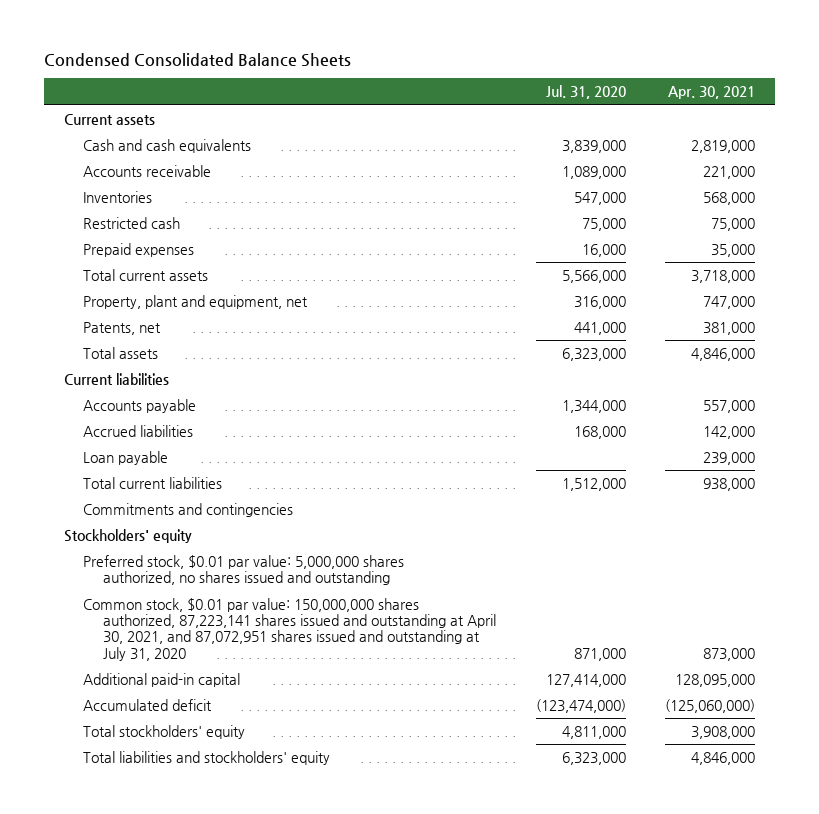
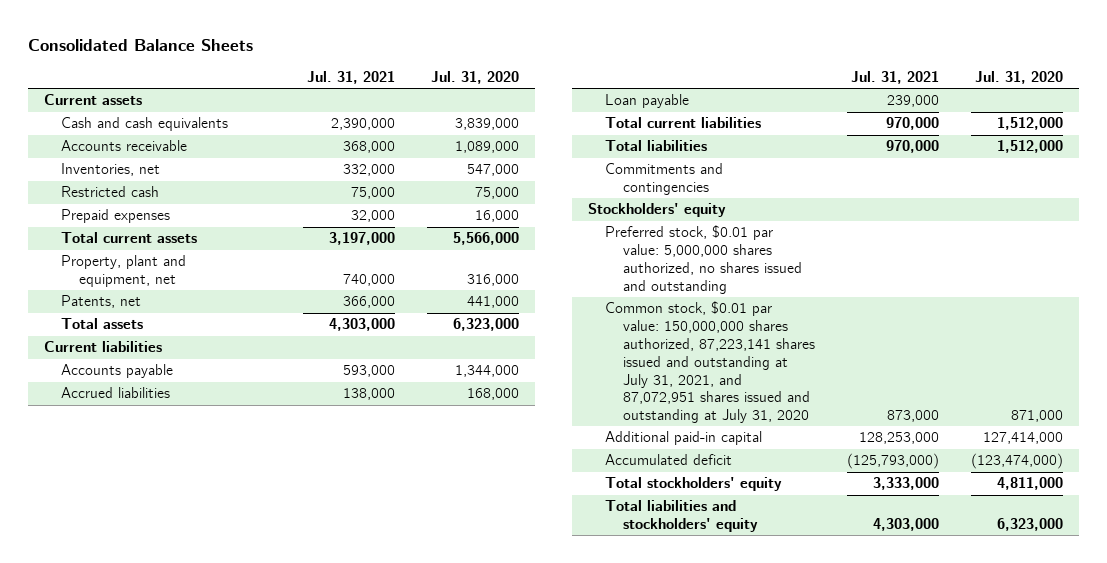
- Condensed Consolidated Balance Sheets
+ Consolidated Balance Sheets
- | Jul. 31, 2020 | Apr. 30, 2021
+ | Jul. 31, 2021 | Jul. 31, 2020
- Inventories | 547,000 | 568,000
+ Inventories, net | 332,000 | 547,000
+ Total liabilities | 970,000 | 1,512,000
- Common stock, $0.01 par value: 150,000,000 shares authorized, 87,223,141 shares issued and outstanding at April 30, 2021, and 87,072,951 shares issued and outstanding at July 31, 2020 | 871,000 | 873,000
+ Common stock, $0.01 par value: 150,000,000 shares authorized, 87,223,141 shares issued and outstanding at July 31, 2021, and 87,072,951 shares issued and outstanding at July 31, 2020 | 873,000 | 871,000

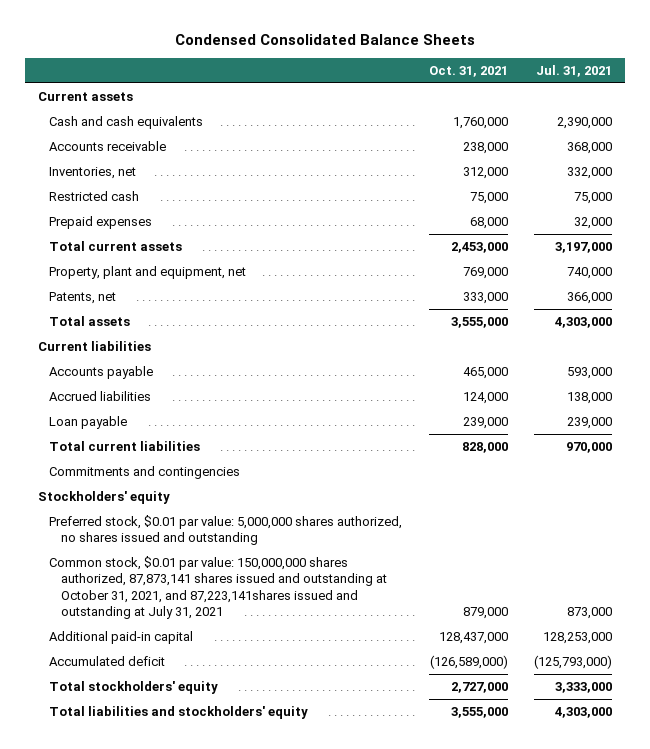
- Consolidated Balance Sheets
+ Condensed Consolidated Balance Sheets
- | Jul. 31, 2021 | Jul. 31, 2020
+ | Oct. 31, 2021 | Jul. 31, 2021
- Total liabilities | 970,000 | 1,512,000
- Common stock, $0.01 par value: 150,000,000 shares authorized, 87,223,141 shares issued and outstanding at July 31, 2021, and 87,072,951 shares issued and outstanding at July 31, 2020 | 873,000 | 871,000
+ Common stock, $0.01 par value: 150,000,000 shares authorized, 87,873,141 shares issued and outstanding at October 31, 2021, and 87,223,141shares issued and outstanding at July 31, 2021 | 879,000 | 873,000

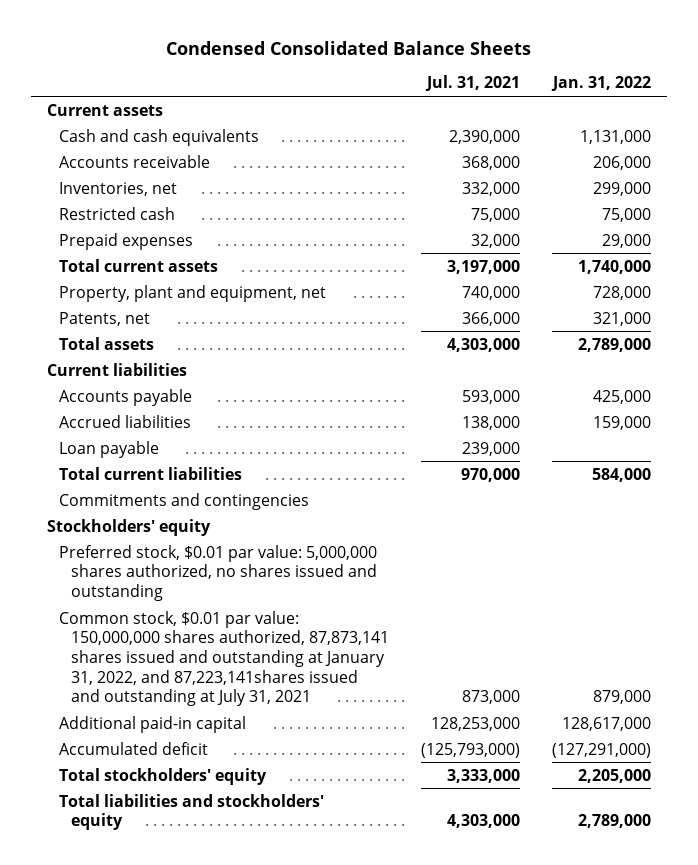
- | Oct. 31, 2021 | Jul. 31, 2021
+ | Jul. 31, 2021 | Jan. 31, 2022
- Common stock, $0.01 par value: 150,000,000 shares authorized, 87,873,141 shares issued and outstanding at October 31, 2021, and 87,223,141shares issued and outstanding at July 31, 2021 | 879,000 | 873,000
+ Common stock, $0.01 par value: 150,000,000 shares authorized, 87,873,141 shares issued and outstanding at January 31, 2022, and 87,223,141shares issued and outstanding at July 31, 2021 | 873,000 | 879,000

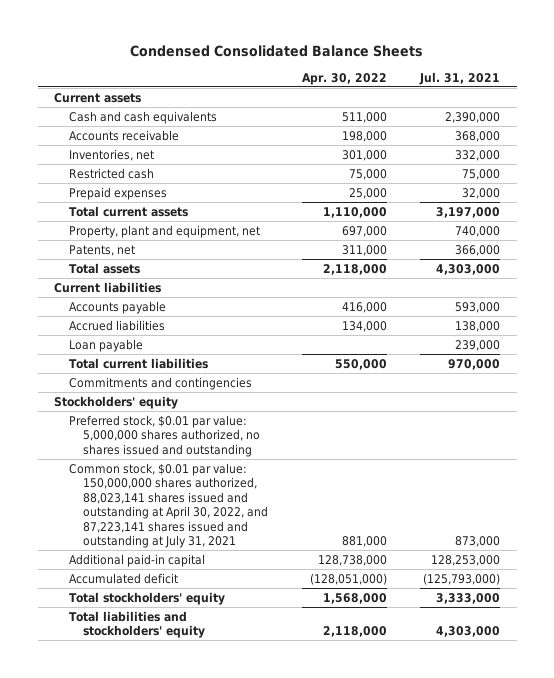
- | Jul. 31, 2021 | Jan. 31, 2022
+ | Apr. 30, 2022 | Jul. 31, 2021
- Common stock, $0.01 par value: 150,000,000 shares authorized, 87,873,141 shares issued and outstanding at January 31, 2022, and 87,223,141shares issued and outstanding at July 31, 2021 | 873,000 | 879,000
+ Common stock, $0.01 par value: 150,000,000 shares authorized, 88,023,141 shares issued and outstanding at April 30, 2022, and 87,223,141 shares issued and outstanding at July 31, 2021 | 881,000 | 873,000

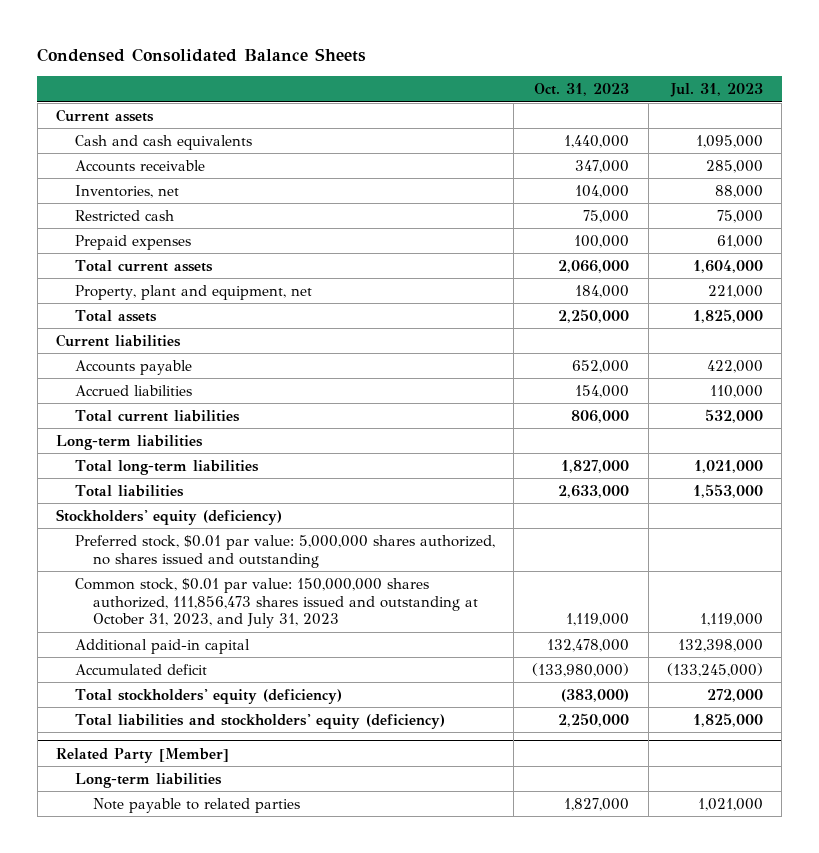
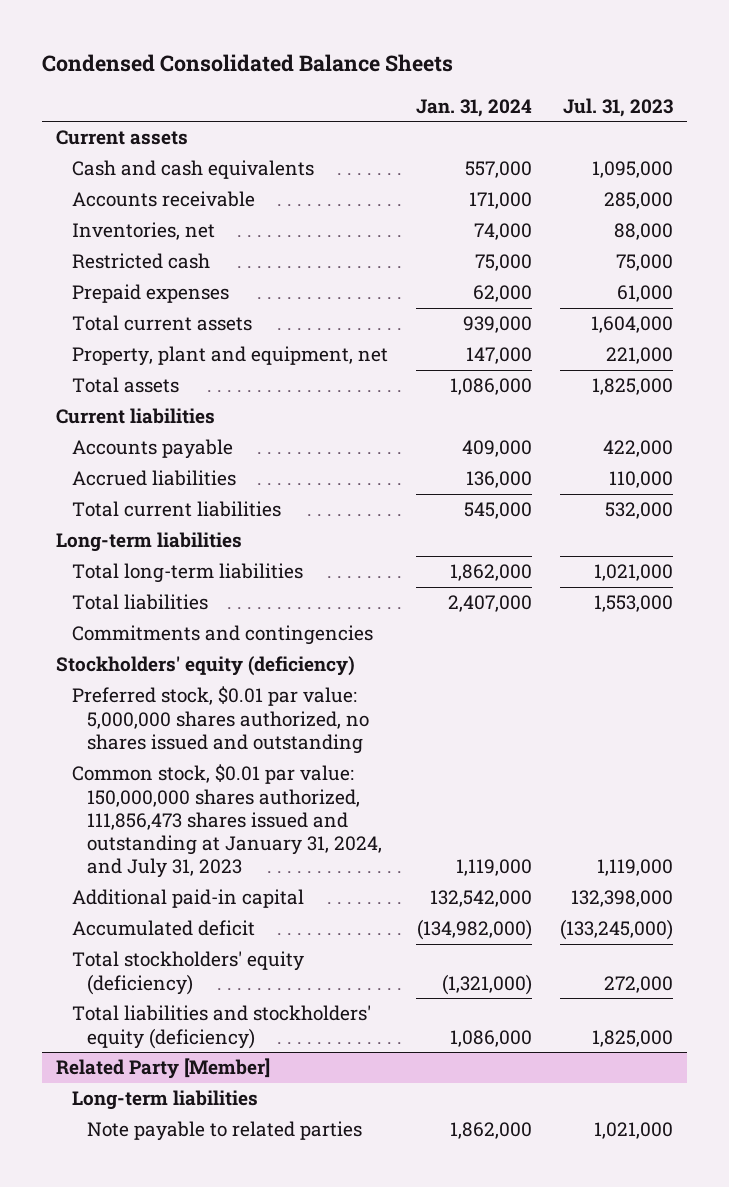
- | Oct. 31, 2023 | Jul. 31, 2023
+ | Jan. 31, 2024 | Jul. 31, 2023
+ Commitments and contingencies
- Common stock, $0.01 par value: 150,000,000 shares authorized, 111,856,473 shares issued and outstanding at October 31, 2023, and July 31, 2023 | 1,119,000 | 1,119,000
+ Common stock, $0.01 par value: 150,000,000 shares authorized, 111,856,473 shares issued and outstanding at January 31, 2024, and July 31, 2023 | 1,119,000 | 1,119,000

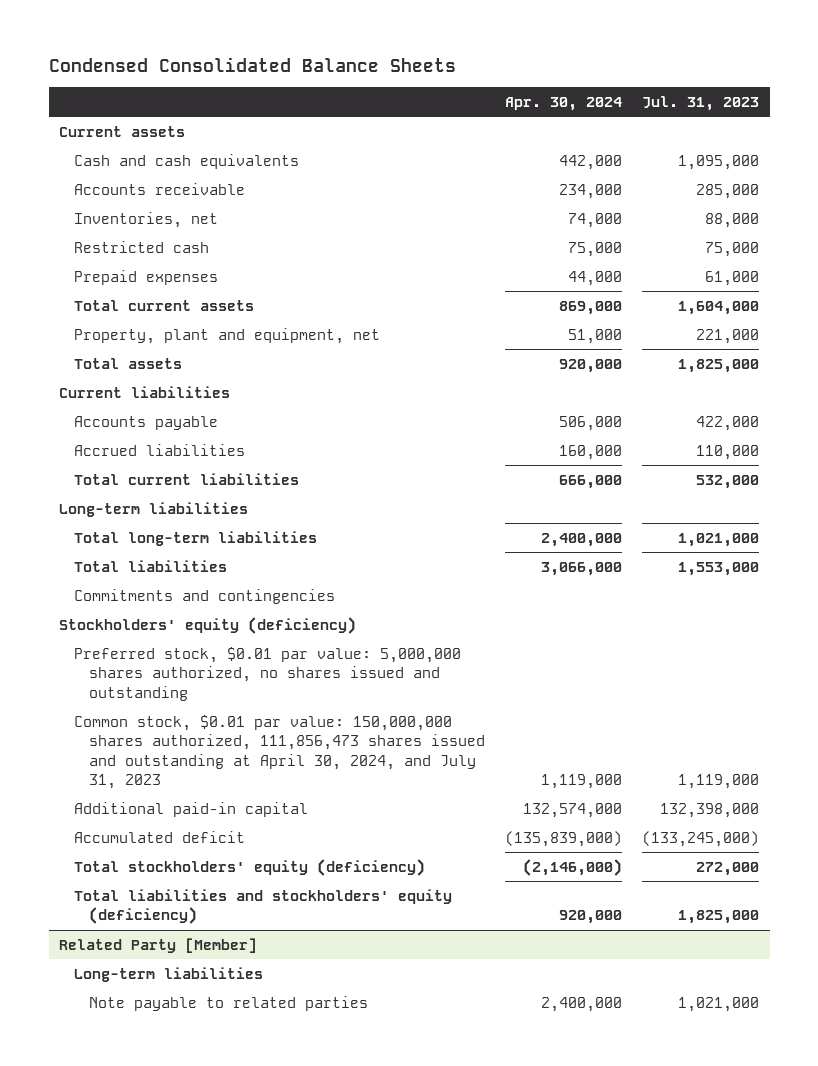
- | Jan. 31, 2024 | Jul. 31, 2023
+ | Apr. 30, 2024 | Jul. 31, 2023
- Common stock, $0.01 par value: 150,000,000 shares authorized, 111,856,473 shares issued and outstanding at January 31, 2024, and July 31, 2023 | 1,119,000 | 1,119,000
+ Common stock, $0.01 par value: 150,000,000 shares authorized, 111,856,473 shares issued and outstanding at April 30, 2024, and July 31, 2023 | 1,119,000 | 1,119,000

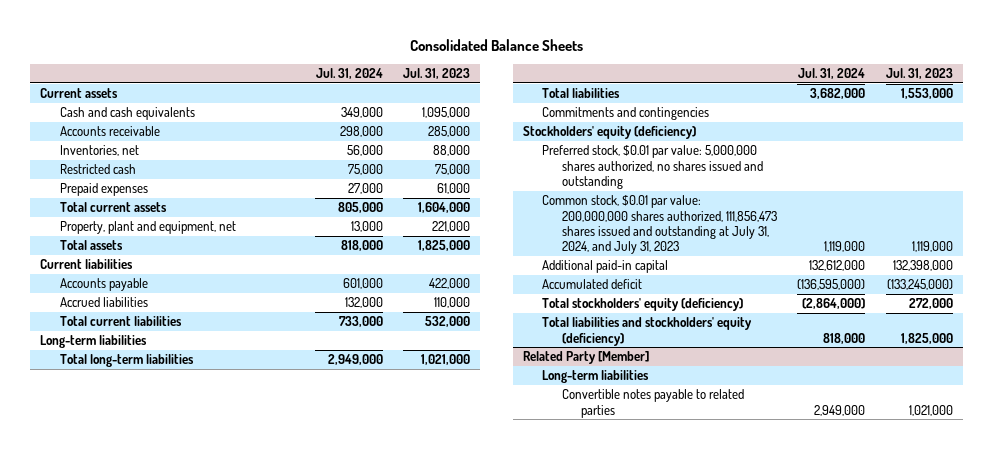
- Condensed Consolidated Balance Sheets
+ Consolidated Balance Sheets
- | Apr. 30, 2024 | Jul. 31, 2023
+ | Jul. 31, 2024 | Jul. 31, 2023
- Common stock, $0.01 par value: 150,000,000 shares authorized, 111,856,473 shares issued and outstanding at April 30, 2024, and July 31, 2023 | 1,119,000 | 1,119,000
+ Common stock, $0.01 par value: 200,000,000 shares authorized, 111,856,473 shares issued and outstanding at July 31, 2024, and July 31, 2023 | 1,119,000 | 1,119,000
@ Related Party [Member]
- Note payable to related parties | 2,400,000 | 1,021,000
+ Convertible notes payable to related parties | 2,949,000 | 1,021,000

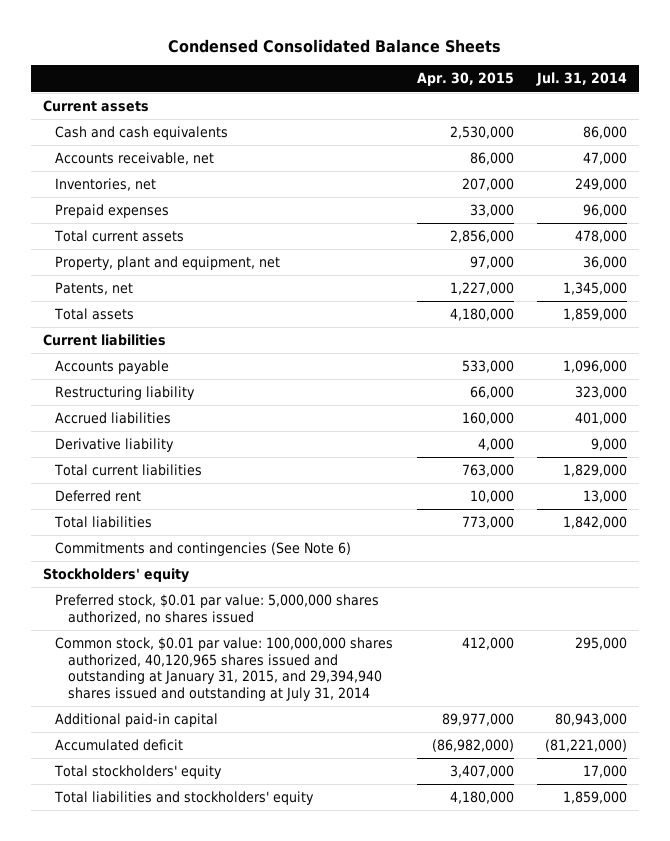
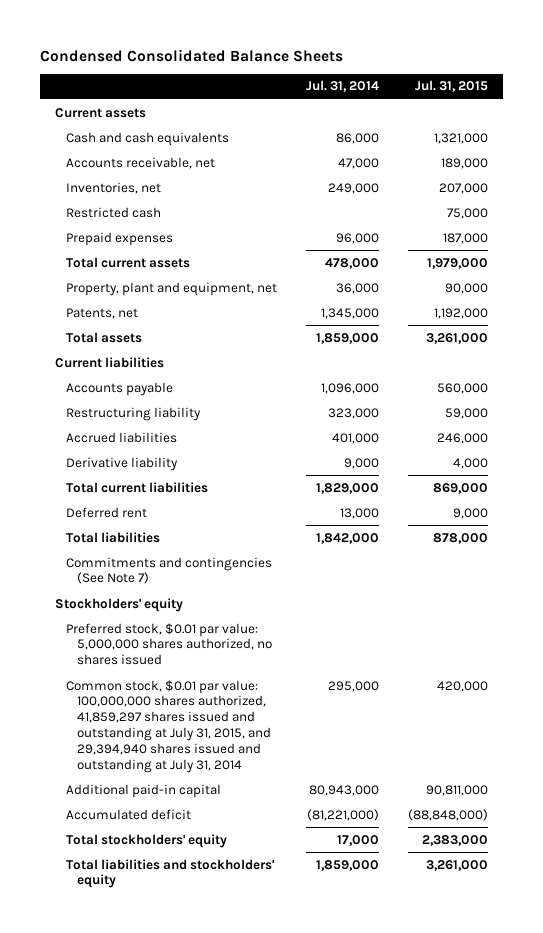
- | Apr. 30, 2015 | Jul. 31, 2014
+ | Jul. 31, 2014 | Jul. 31, 2015
+ Restricted cash | | 75,000
- Commitments and contingencies (See Note 6)
+ Commitments and contingencies (See Note 7)
- Common stock, $0.01 par value: 100,000,000 shares authorized, 40,120,965 shares issued and outstanding at January 31, 2015, and 29,394,940 shares issued and outstanding at July 31, 2014 | 412,000 | 295,000
+ Common stock, $0.01 par value: 100,000,000 shares authorized, 41,859,297 shares issued and outstanding at July 31, 2015, and 29,394,940 shares issued and outstanding at July 31, 2014 | 295,000 | 420,000

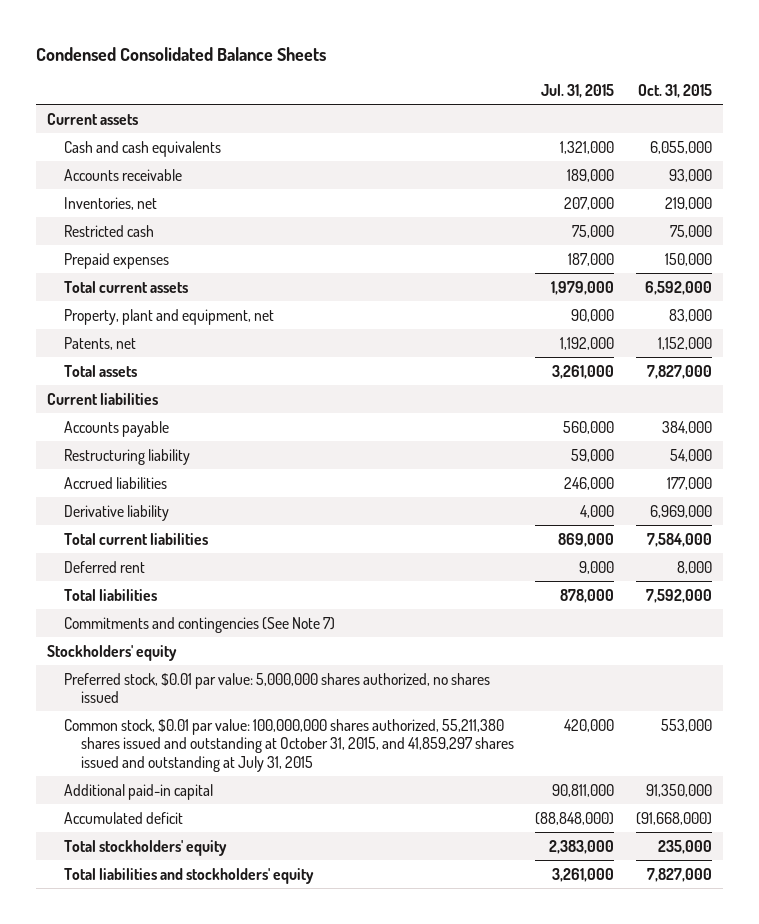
- | Jul. 31, 2014 | Jul. 31, 2015
+ | Jul. 31, 2015 | Oct. 31, 2015
- Accounts receivable, net | 47,000 | 189,000
+ Accounts receivable | 189,000 | 93,000
- Common stock, $0.01 par value: 100,000,000 shares authorized, 41,859,297 shares issued and outstanding at July 31, 2015, and 29,394,940 shares issued and outstanding at July 31, 2014 | 295,000 | 420,000
+ Common stock, $0.01 par value: 100,000,000 shares authorized, 55,211,380 shares issued and outstanding at October 31, 2015, and 41,859,297 shares issued and outstanding at July 31, 2015 | 420,000 | 553,000

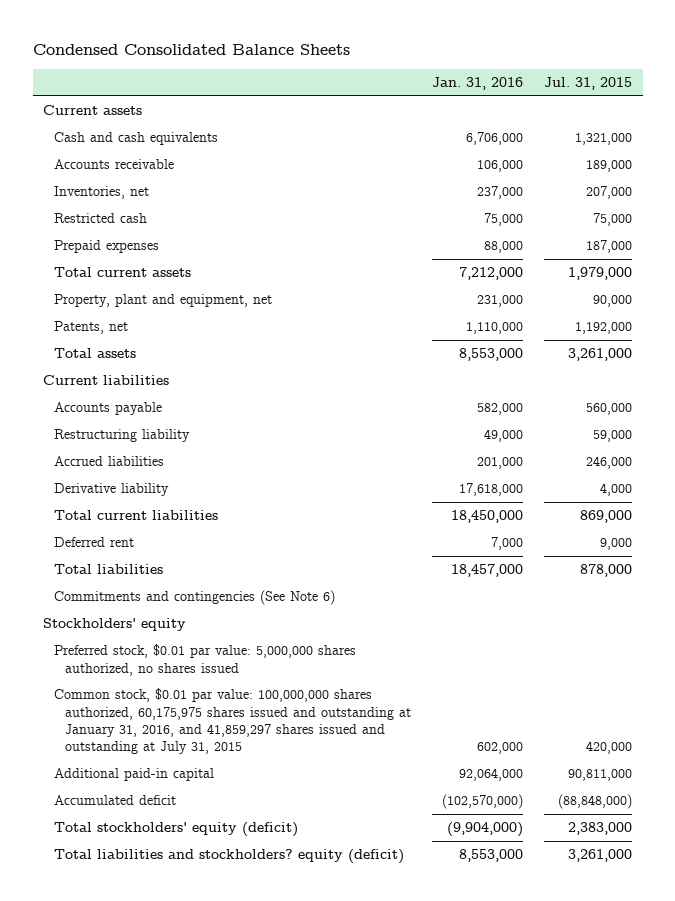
- | Jul. 31, 2015 | Oct. 31, 2015
+ | Jan. 31, 2016 | Jul. 31, 2015
- Commitments and contingencies (See Note 7)
+ Commitments and contingencies (See Note 6)
- Common stock, $0.01 par value: 100,000,000 shares authorized, 55,211,380 shares issued and outstanding at October 31, 2015, and 41,859,297 shares issued and outstanding at July 31, 2015 | 420,000 | 553,000
+ Common stock, $0.01 par value: 100,000,000 shares authorized, 60,175,975 shares issued and outstanding at January 31, 2016, and 41,859,297 shares issued and outstanding at July 31, 2015 | 602,000 | 420,000
- Total stockholders' equity | 2,383,000 | 235,000
- Total liabilities and stockholders' equity | 3,261,000 | 7,827,000
+ Total stockholders' equity (deficit) | (9,904,000) | 2,383,000
+ Total liabilities and stockholders? equity (deficit) | 8,553,000 | 3,261,000

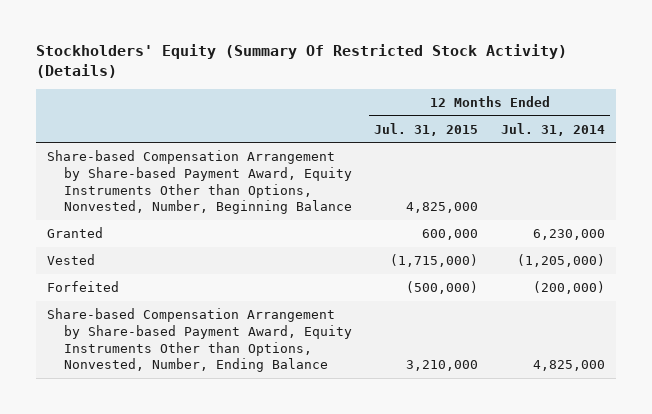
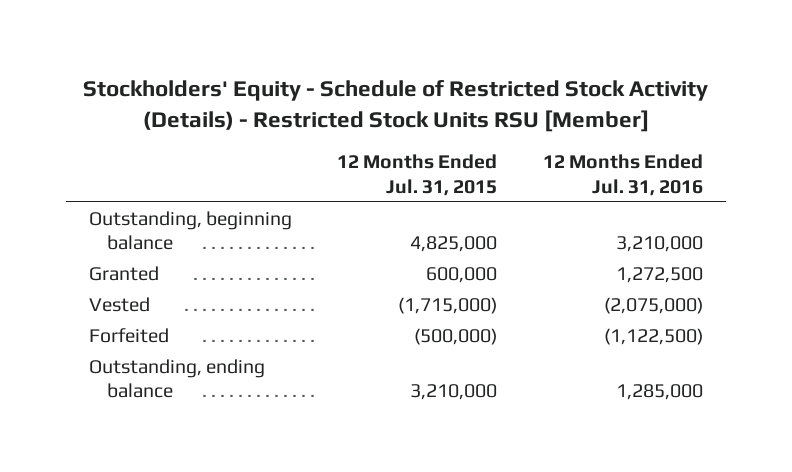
- Stockholders' Equity (Summary Of Restricted Stock Activity) (Details)
+ Stockholders' Equity - Schedule of Restricted Stock Activity (Details) - Restricted Stock Units RSU [Member]
- | 12 Months Ended Jul. 31, 2015 | 12 Months Ended Jul. 31, 2014
+ | 12 Months Ended Jul. 31, 2015 | 12 Months Ended Jul. 31, 2016
- Share-based Compensation Arrangement by Share-based Payment Award, Equity Instruments Other than Options, Nonvested, Number, Beginning Balance | 4,825,000 |
+ Outstanding, beginning balance | 4,825,000 | 3,210,000
- Share-based Compensation Arrangement by Share-based Payment Award, Equity Instruments Other than Options, Nonvested, Number, Ending Balance | 3,210,000 | 4,825,000
+ Outstanding, ending balance | 3,210,000 | 1,285,000

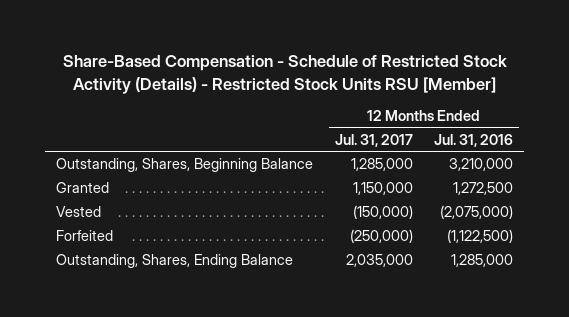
- Stockholders' Equity - Schedule of Restricted Stock Activity (Details) - Restricted Stock Units RSU [Member]
+ Share-Based Compensation - Schedule of Restricted Stock Activity (Details) - Restricted Stock Units RSU [Member]
- | 12 Months Ended Jul. 31, 2015 | 12 Months Ended Jul. 31, 2016
+ | 12 Months Ended Jul. 31, 2017 | 12 Months Ended Jul. 31, 2016
- Outstanding, beginning balance | 4,825,000 | 3,210,000
+ Outstanding, Shares, Beginning Balance | 1,285,000 | 3,210,000
- Outstanding, ending balance | 3,210,000 | 1,285,000
+ Outstanding, Shares, Ending Balance | 2,035,000 | 1,285,000

